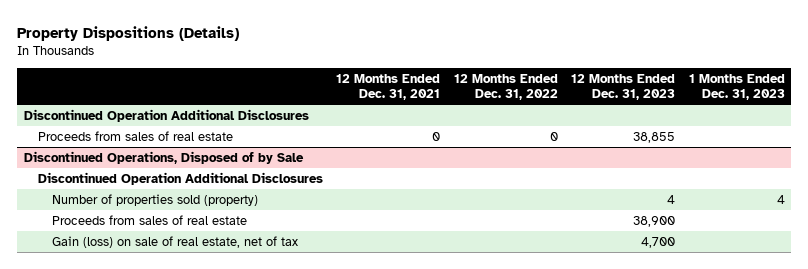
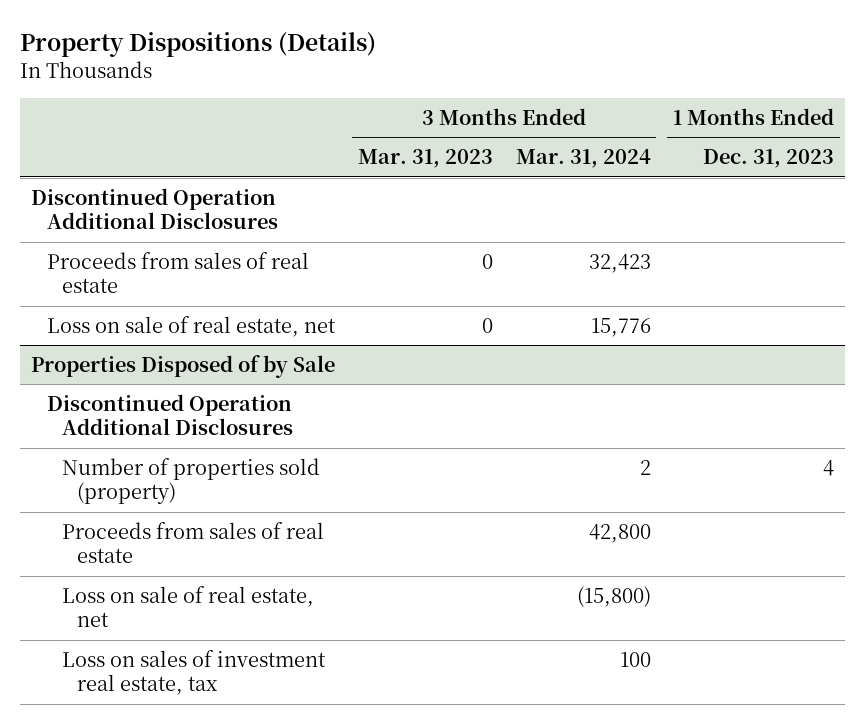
- | 12 Months Ended Dec. 31, 2021 | 12 Months Ended Dec. 31, 2022 | 12 Months Ended Dec. 31, 2023 | 1 Months Ended Dec. 31, 2023
+ | 3 Months Ended Mar. 31, 2023 | 3 Months Ended Mar. 31, 2024 | 1 Months Ended Dec. 31, 2023
- Discontinued Operations, Disposed of by Sale
+ Loss on sale of real estate, net | 0 | 15,776 |
+ Properties Disposed of by Sale
- Gain (loss) on sale of real estate, net of tax | | | 4,700 |
+ Loss on sale of real estate, net | | (15,800) |
+ Loss on sales of investment real estate, tax | | 100 |

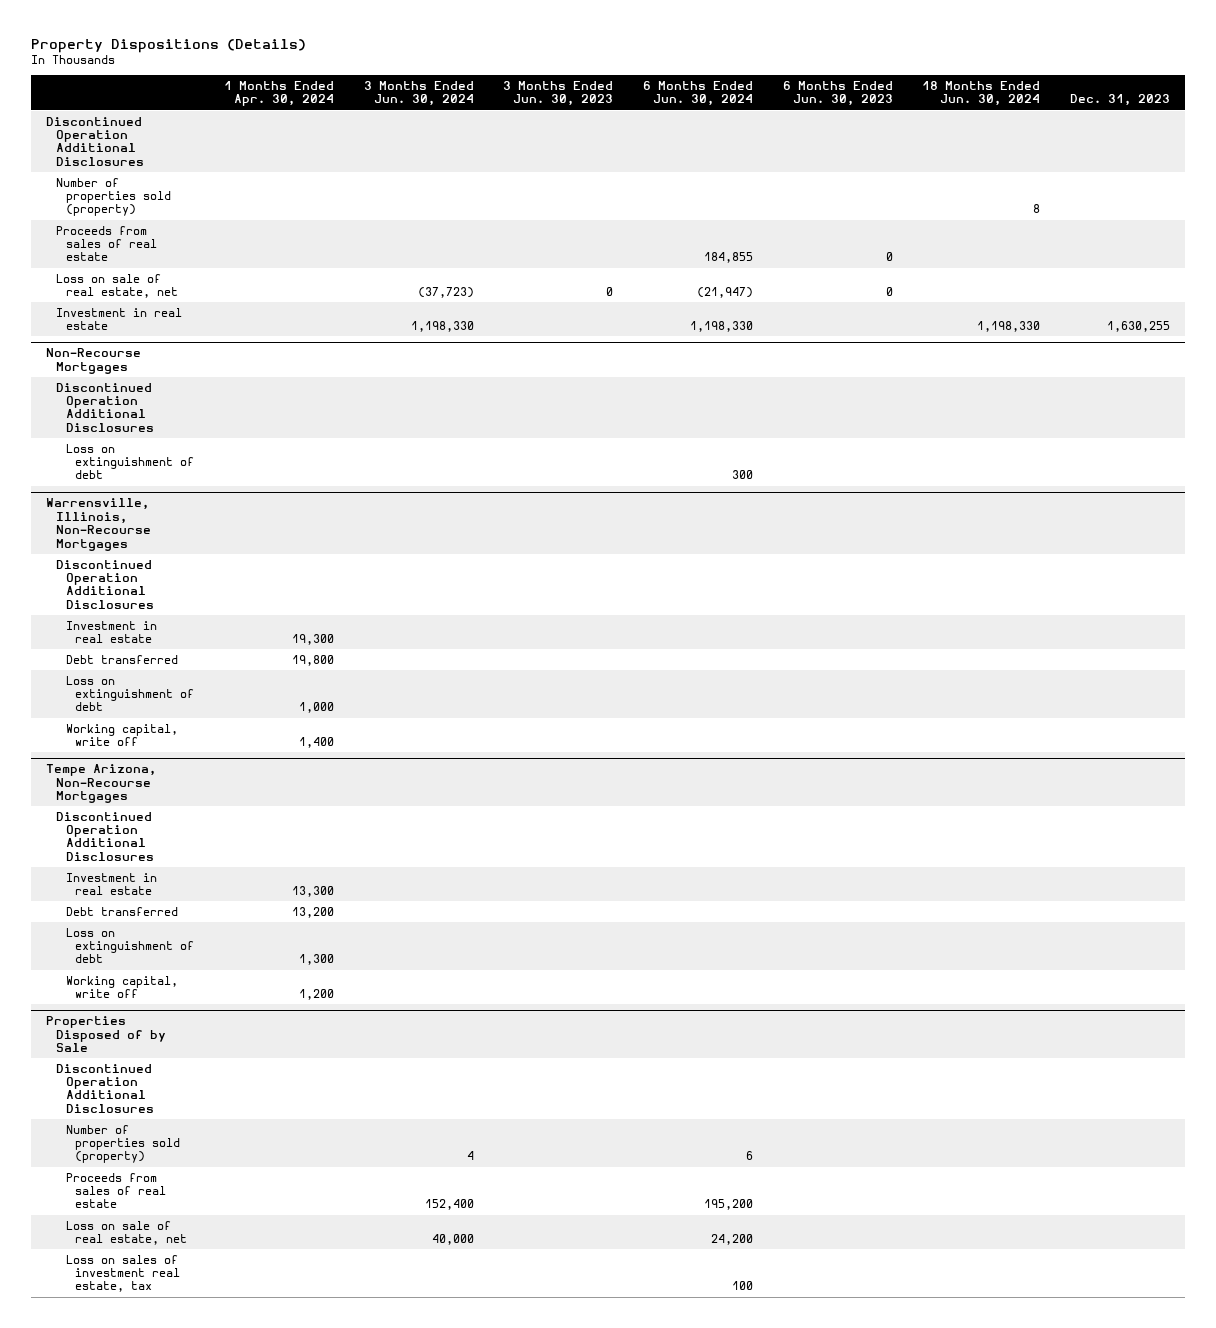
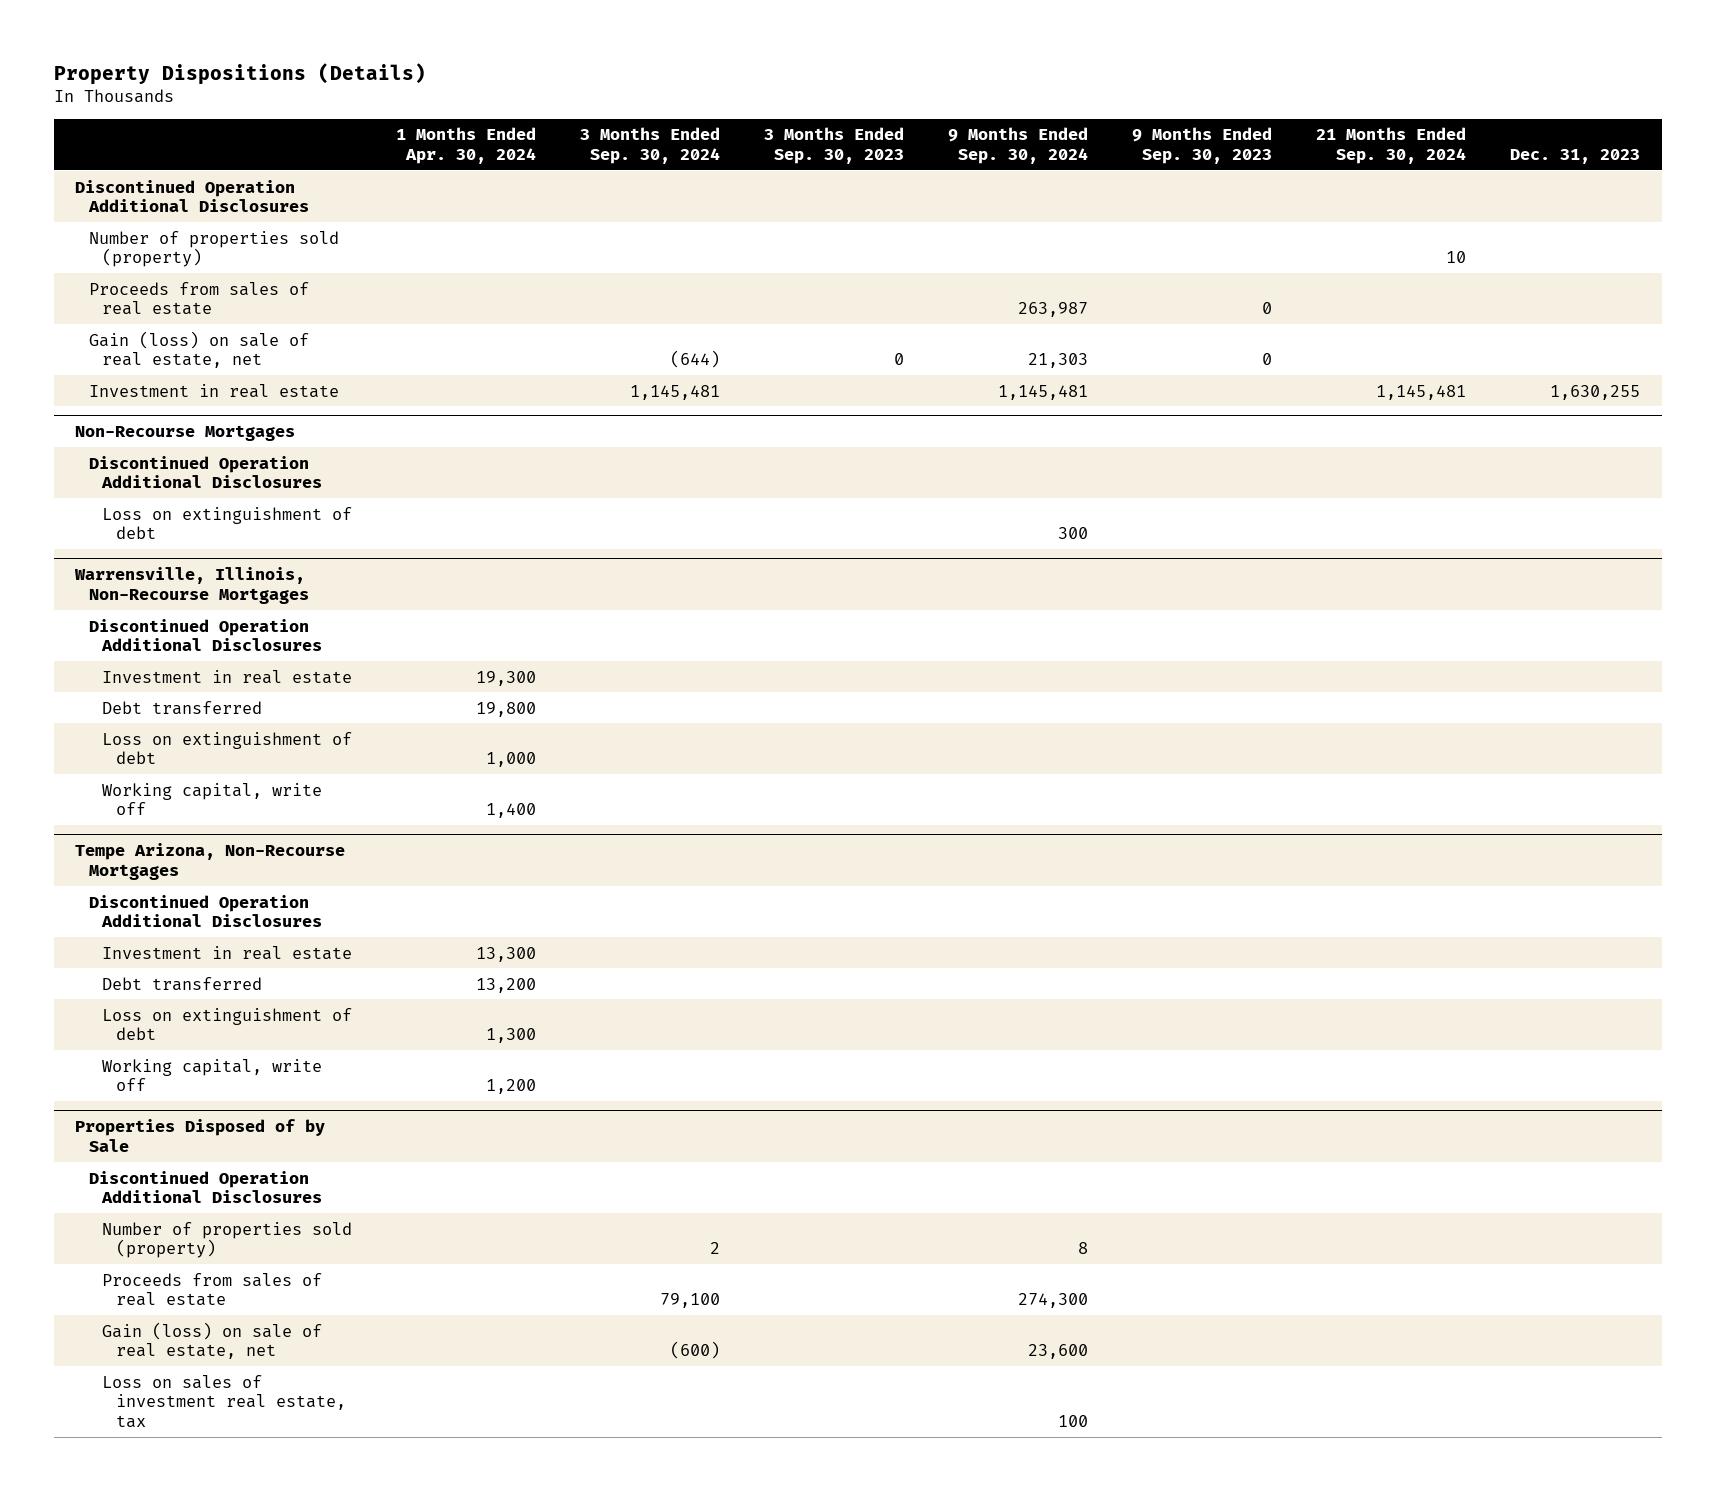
- | 1 Months Ended Apr. 30, 2024 | 3 Months Ended Jun. 30, 2024 | 3 Months Ended Jun. 30, 2023 | 6 Months Ended Jun. 30, 2024 | 6 Months Ended Jun. 30, 2023 | 18 Months Ended Jun. 30, 2024 | Dec. 31, 2023
+ | 1 Months Ended Apr. 30, 2024 | 3 Months Ended Sep. 30, 2024 | 3 Months Ended Sep. 30, 2023 | 9 Months Ended Sep. 30, 2024 | 9 Months Ended Sep. 30, 2023 | 21 Months Ended Sep. 30, 2024 | Dec. 31, 2023
- Loss on sale of real estate, net | | (37,723) | 0 | (21,947) | 0 | |
+ Gain (loss) on sale of real estate, net | | (644) | 0 | 21,303 | 0 | |
@ Properties Disposed of by Sale
- Loss on sale of real estate, net | | 40,000 | | 24,200 | | |
+ Gain (loss) on sale of real estate, net | | (600) | | 23,600 | | |

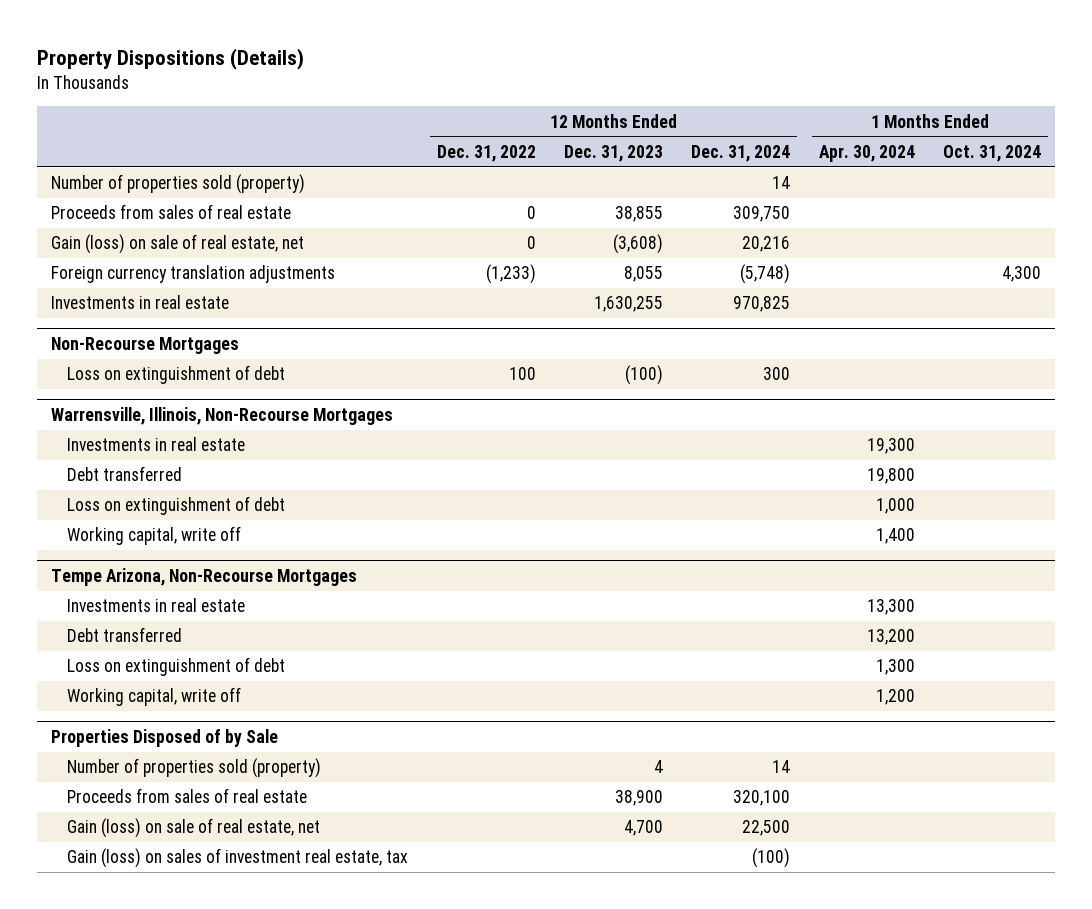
- | 1 Months Ended Apr. 30, 2024 | 3 Months Ended Sep. 30, 2024 | 3 Months Ended Sep. 30, 2023 | 9 Months Ended Sep. 30, 2024 | 9 Months Ended Sep. 30, 2023 | 21 Months Ended Sep. 30, 2024 | Dec. 31, 2023
+ | 12 Months Ended Dec. 31, 2022 | 12 Months Ended Dec. 31, 2023 | 12 Months Ended Dec. 31, 2024 | 1 Months Ended Apr. 30, 2024 | 1 Months Ended Oct. 31, 2024
- Discontinued Operation Additional Disclosures
- Investment in real estate | | 1,145,481 | | 1,145,481 | | 1,145,481 | 1,630,255
+ Foreign currency translation adjustments | (1,233) | 8,055 | (5,748) | | 4,300
+ Investments in real estate | | 1,630,255 | 970,825 | |
@ Non-Recourse Mortgages
- Discontinued Operation Additional Disclosures
@ Warrensville, Illinois, Non-Recourse Mortgages
- Discontinued Operation Additional Disclosures
- Investment in real estate | 19,300 | | | | | |
+ Investments in real estate | | | | 19,300 |
@ Tempe Arizona, Non-Recourse Mortgages
- Discontinued Operation Additional Disclosures
- Investment in real estate | 13,300 | | | | | |
+ Investments in real estate | | | | 13,300 |
@ Properties Disposed of by Sale
- Discontinued Operation Additional Disclosures
- Loss on sales of investment real estate, tax | | | | 100 | | |
+ Gain (loss) on sales of investment real estate, tax | | | (100) | |

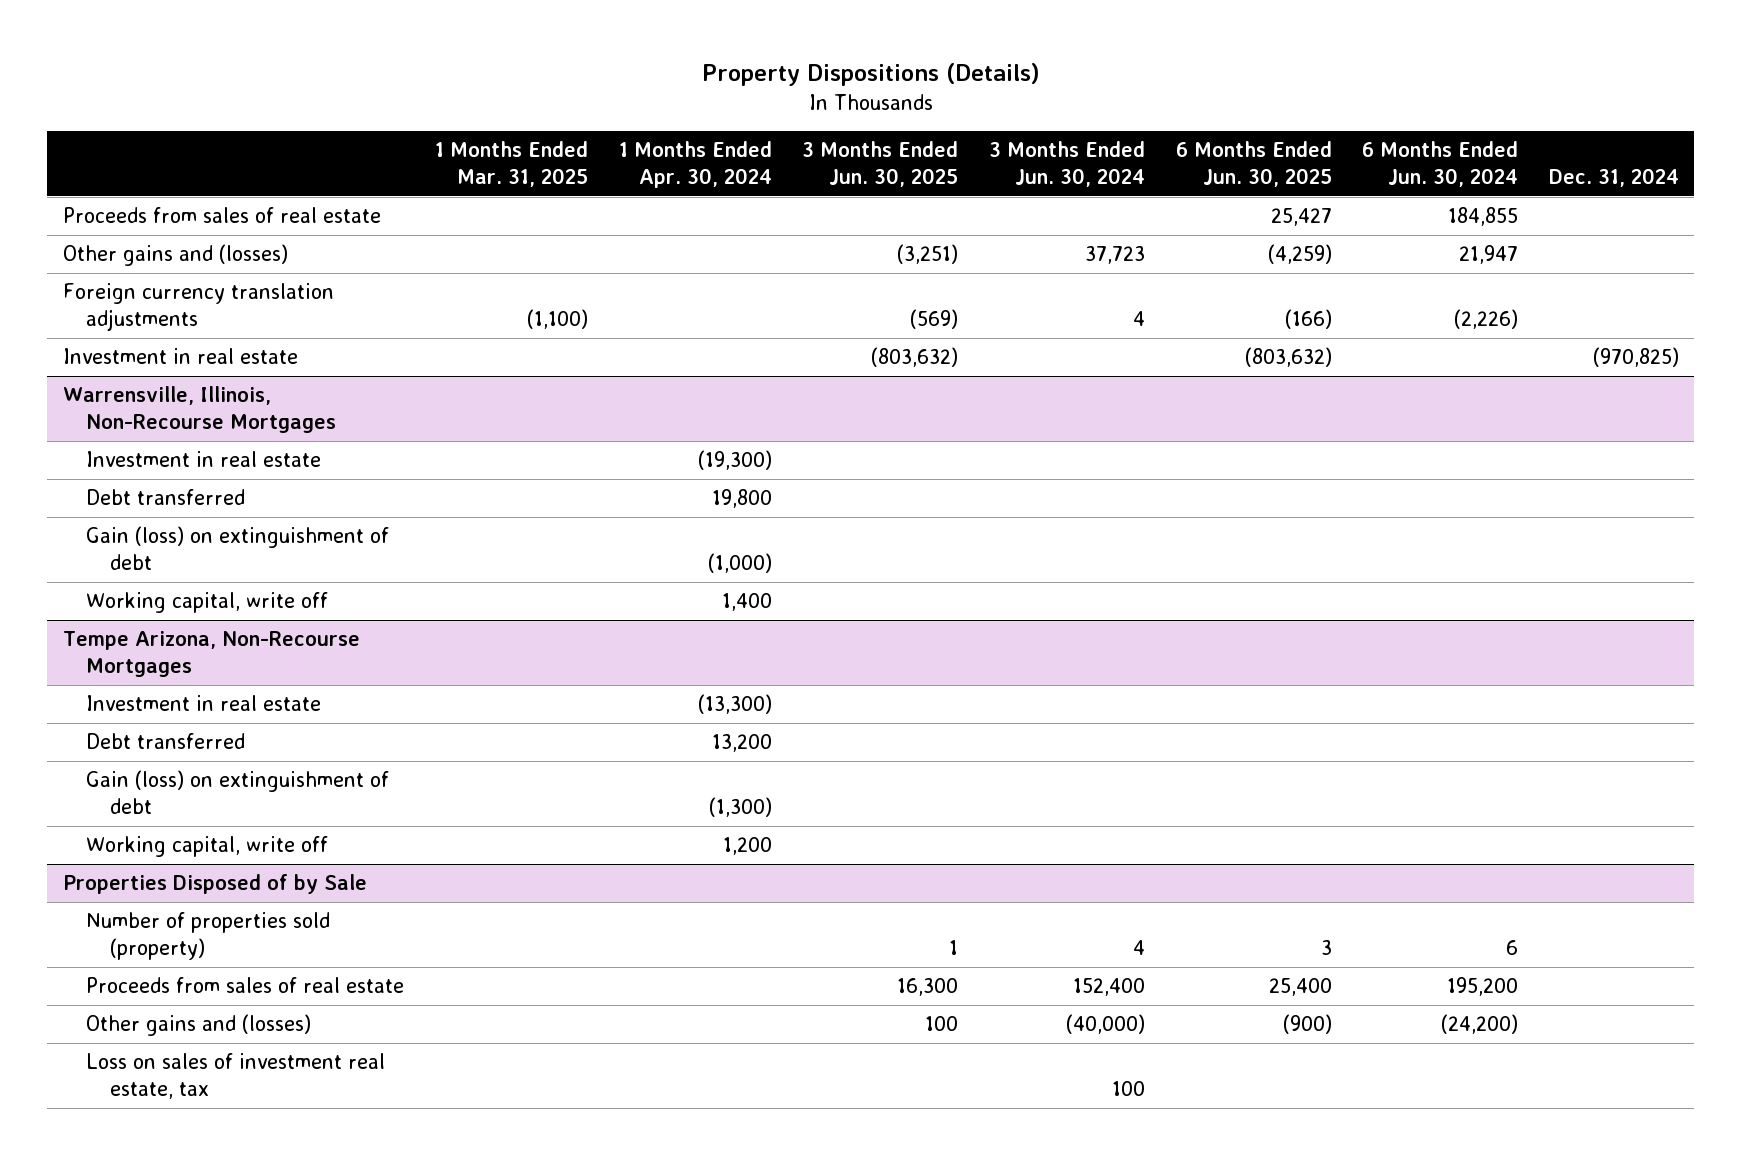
- | 12 Months Ended Dec. 31, 2022 | 12 Months Ended Dec. 31, 2023 | 12 Months Ended Dec. 31, 2024 | 1 Months Ended Apr. 30, 2024 | 1 Months Ended Oct. 31, 2024
+ | 1 Months Ended Mar. 31, 2025 | 1 Months Ended Apr. 30, 2024 | 3 Months Ended Jun. 30, 2025 | 3 Months Ended Jun. 30, 2024 | 6 Months Ended Jun. 30, 2025 | 6 Months Ended Jun. 30, 2024 | Dec. 31, 2024
- Number of properties sold (property) | | | 14 | |
- Gain (loss) on sale of real estate, net | 0 | (3,608) | 20,216 | |
+ Other gains and (losses) | | | (3,251) | 37,723 | (4,259) | 21,947 |
- Investments in real estate | | 1,630,255 | 970,825 | |
- Non-Recourse Mortgages
- Loss on extinguishment of debt | 100 | (100) | 300 | |
+ Investment in real estate | | | (803,632) | | (803,632) | | (970,825)
@ Warrensville, Illinois, Non-Recourse Mortgages
- Investments in real estate | | | | 19,300 |
+ Investment in real estate | | (19,300) | | | | |
- Loss on extinguishment of debt | | | | 1,000 |
+ Gain (loss) on extinguishment of debt | | (1,000) | | | | |
@ Tempe Arizona, Non-Recourse Mortgages
- Investments in real estate | | | | 13,300 |
+ Investment in real estate | | (13,300) | | | | |
- Loss on extinguishment of debt | | | | 1,300 |
+ Gain (loss) on extinguishment of debt | | (1,300) | | | | |
@ Properties Disposed of by Sale
- Gain (loss) on sale of real estate, net | | 4,700 | 22,500 | |
- Gain (loss) on sales of investment real estate, tax | | | (100) | |
+ Other gains and (losses) | | | 100 | (40,000) | (900) | (24,200) |
+ Loss on sales of investment real estate, tax | | | | 100 | | |

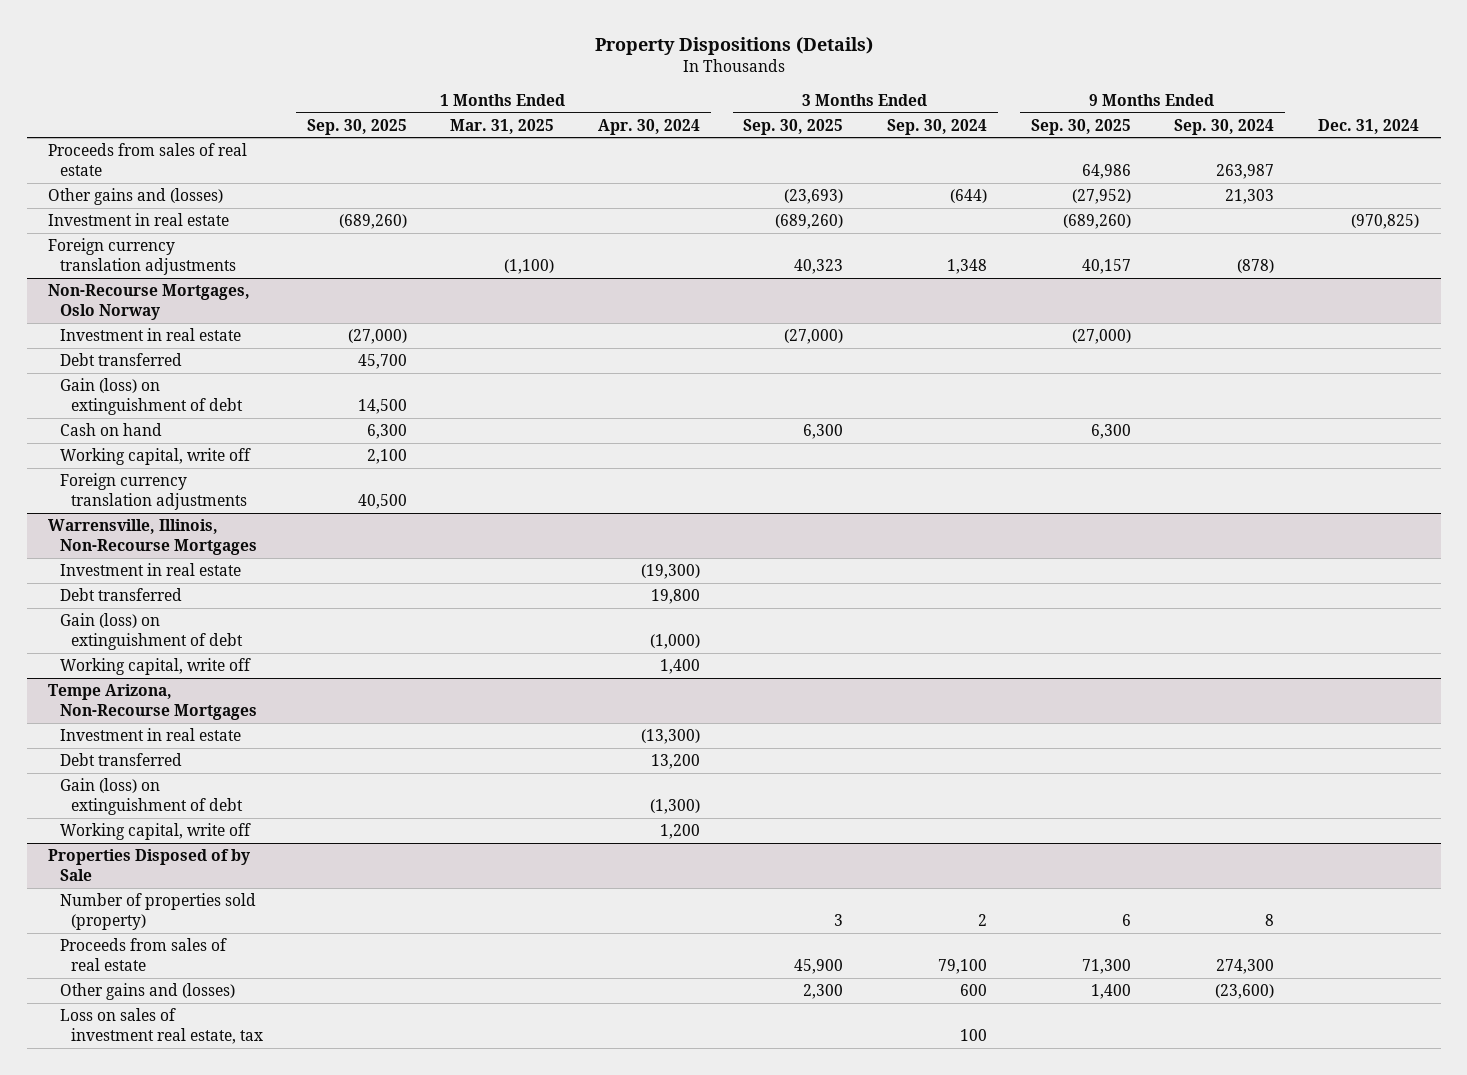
- | 1 Months Ended Mar. 31, 2025 | 1 Months Ended Apr. 30, 2024 | 3 Months Ended Jun. 30, 2025 | 3 Months Ended Jun. 30, 2024 | 6 Months Ended Jun. 30, 2025 | 6 Months Ended Jun. 30, 2024 | Dec. 31, 2024
+ | 1 Months Ended Sep. 30, 2025 | 1 Months Ended Mar. 31, 2025 | 1 Months Ended Apr. 30, 2024 | 3 Months Ended Sep. 30, 2025 | 3 Months Ended Sep. 30, 2024 | 9 Months Ended Sep. 30, 2025 | 9 Months Ended Sep. 30, 2024 | Dec. 31, 2024
moved down: Foreign currency translation adjustments | | (1,100) | | 40,323 | 1,348 | 40,157 | (878) |
+ Non-Recourse Mortgages, Oslo Norway
+ Investment in real estate | (27,000) | | | (27,000) | | (27,000) | |
+ Debt transferred | 45,700 | | | | | | |
+ Gain (loss) on extinguishment of debt | 14,500 | | | | | | |
+ Cash on hand | 6,300 | | | 6,300 | | 6,300 | |
+ Working capital, write off | 2,100 | | | | | | |
+ Foreign currency translation adjustments | 40,500 | | | | | | |

